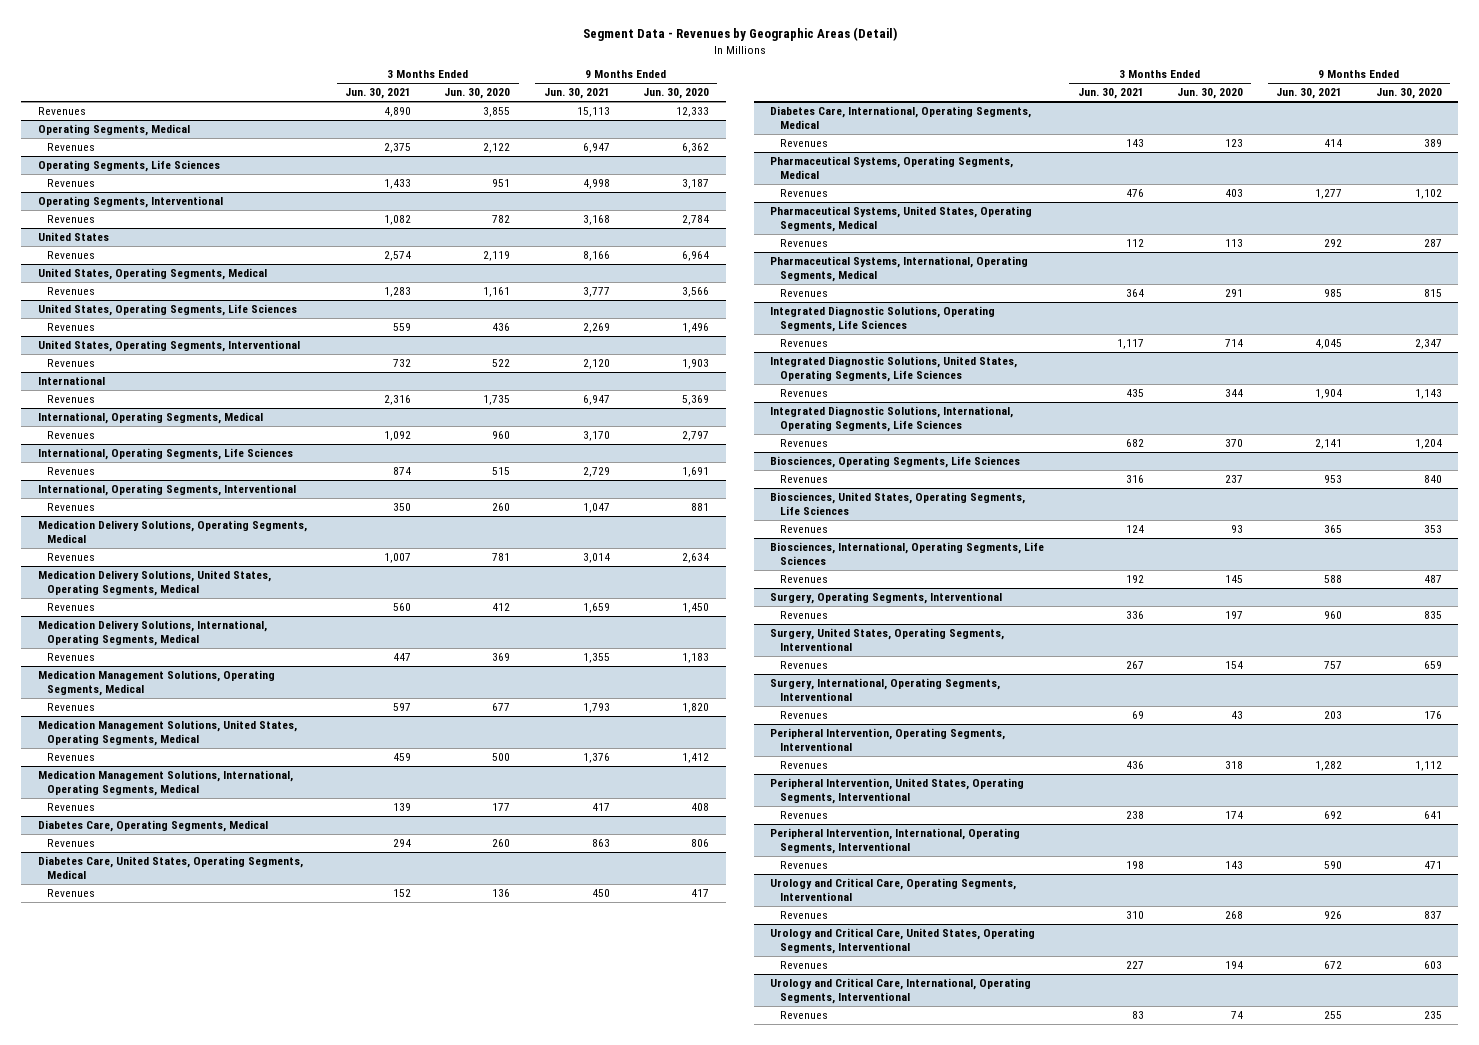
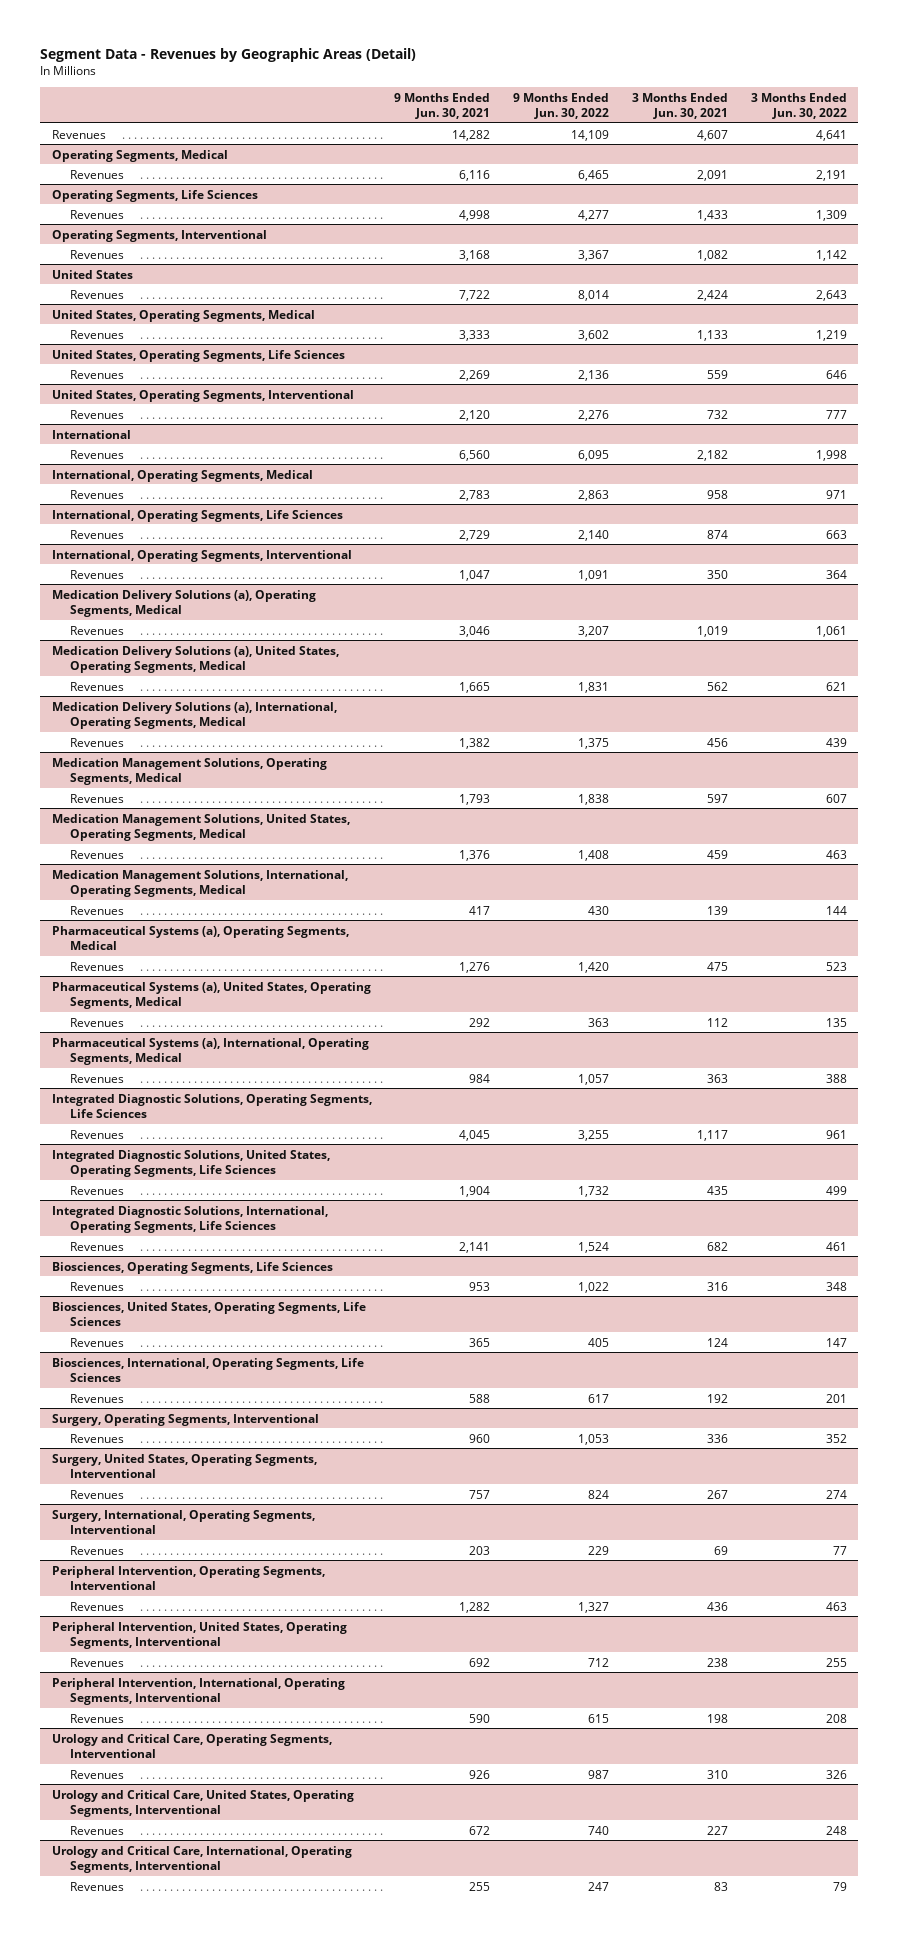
- | 3 Months Ended Jun. 30, 2021 | 3 Months Ended Jun. 30, 2020 | 9 Months Ended Jun. 30, 2021 | 9 Months Ended Jun. 30, 2020
+ | 9 Months Ended Jun. 30, 2021 | 9 Months Ended Jun. 30, 2022 | 3 Months Ended Jun. 30, 2021 | 3 Months Ended Jun. 30, 2022
- Revenues | 4,890 | 3,855 | 15,113 | 12,333
+ Revenues | 14,282 | 14,109 | 4,607 | 4,641
@ Operating Segments, Medical
- Revenues | 2,375 | 2,122 | 6,947 | 6,362
+ Revenues | 6,116 | 6,465 | 2,091 | 2,191
@ United States
- Revenues | 2,574 | 2,119 | 8,166 | 6,964
+ Revenues | 7,722 | 8,014 | 2,424 | 2,643
@ United States, Operating Segments, Medical
- Revenues | 1,283 | 1,161 | 3,777 | 3,566
+ Revenues | 3,333 | 3,602 | 1,133 | 1,219
@ International
- Revenues | 2,316 | 1,735 | 6,947 | 5,369
+ Revenues | 6,560 | 6,095 | 2,182 | 1,998
@ International, Operating Segments, Medical
- Revenues | 1,092 | 960 | 3,170 | 2,797
+ Revenues | 2,783 | 2,863 | 958 | 971
- Medication Delivery Solutions, Operating Segments, Medical
- Revenues | 1,007 | 781 | 3,014 | 2,634
- Medication Delivery Solutions, United States, Operating Segments, Medical
- Revenues | 560 | 412 | 1,659 | 1,450
- Medication Delivery Solutions, International, Operating Segments, Medical
- Revenues | 447 | 369 | 1,355 | 1,183
+ Medication Delivery Solutions (a), Operating Segments, Medical
+ Revenues | 3,046 | 3,207 | 1,019 | 1,061
+ Medication Delivery Solutions (a), United States, Operating Segments, Medical
+ Revenues | 1,665 | 1,831 | 562 | 621
+ Medication Delivery Solutions (a), International, Operating Segments, Medical
+ Revenues | 1,382 | 1,375 | 456 | 439
- Diabetes Care, Operating Segments, Medical
- Revenues | 294 | 260 | 863 | 806
- Diabetes Care, United States, Operating Segments, Medical
- Revenues | 152 | 136 | 450 | 417
- Diabetes Care, International, Operating Segments, Medical
- Revenues | 143 | 123 | 414 | 389
- Pharmaceutical Systems, Operating Segments, Medical
- Revenues | 476 | 403 | 1,277 | 1,102
- Pharmaceutical Systems, United States, Operating Segments, Medical
+ Pharmaceutical Systems (a), Operating Segments, Medical
+ Revenues | 1,276 | 1,420 | 475 | 523
+ Pharmaceutical Systems (a), United States, Operating Segments, Medical
- Pharmaceutical Systems, International, Operating Segments, Medical
- Revenues | 364 | 291 | 985 | 815
+ Pharmaceutical Systems (a), International, Operating Segments, Medical
+ Revenues | 984 | 1,057 | 363 | 388

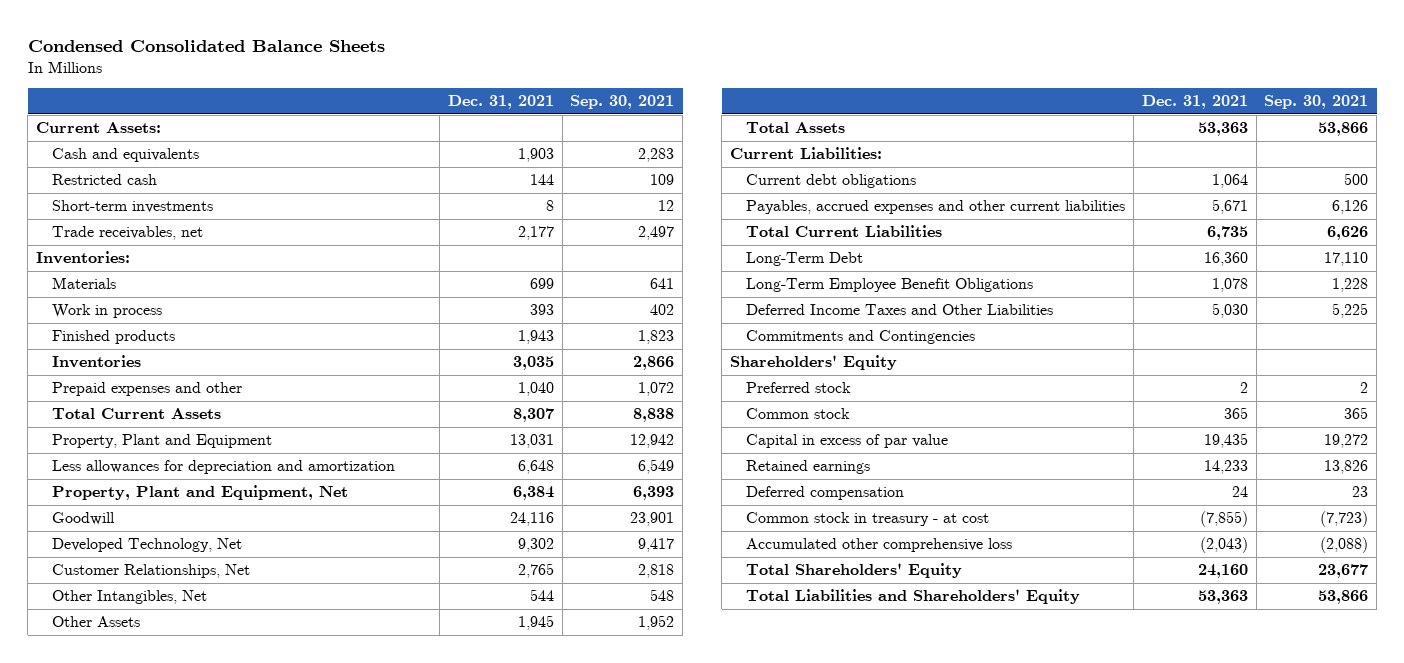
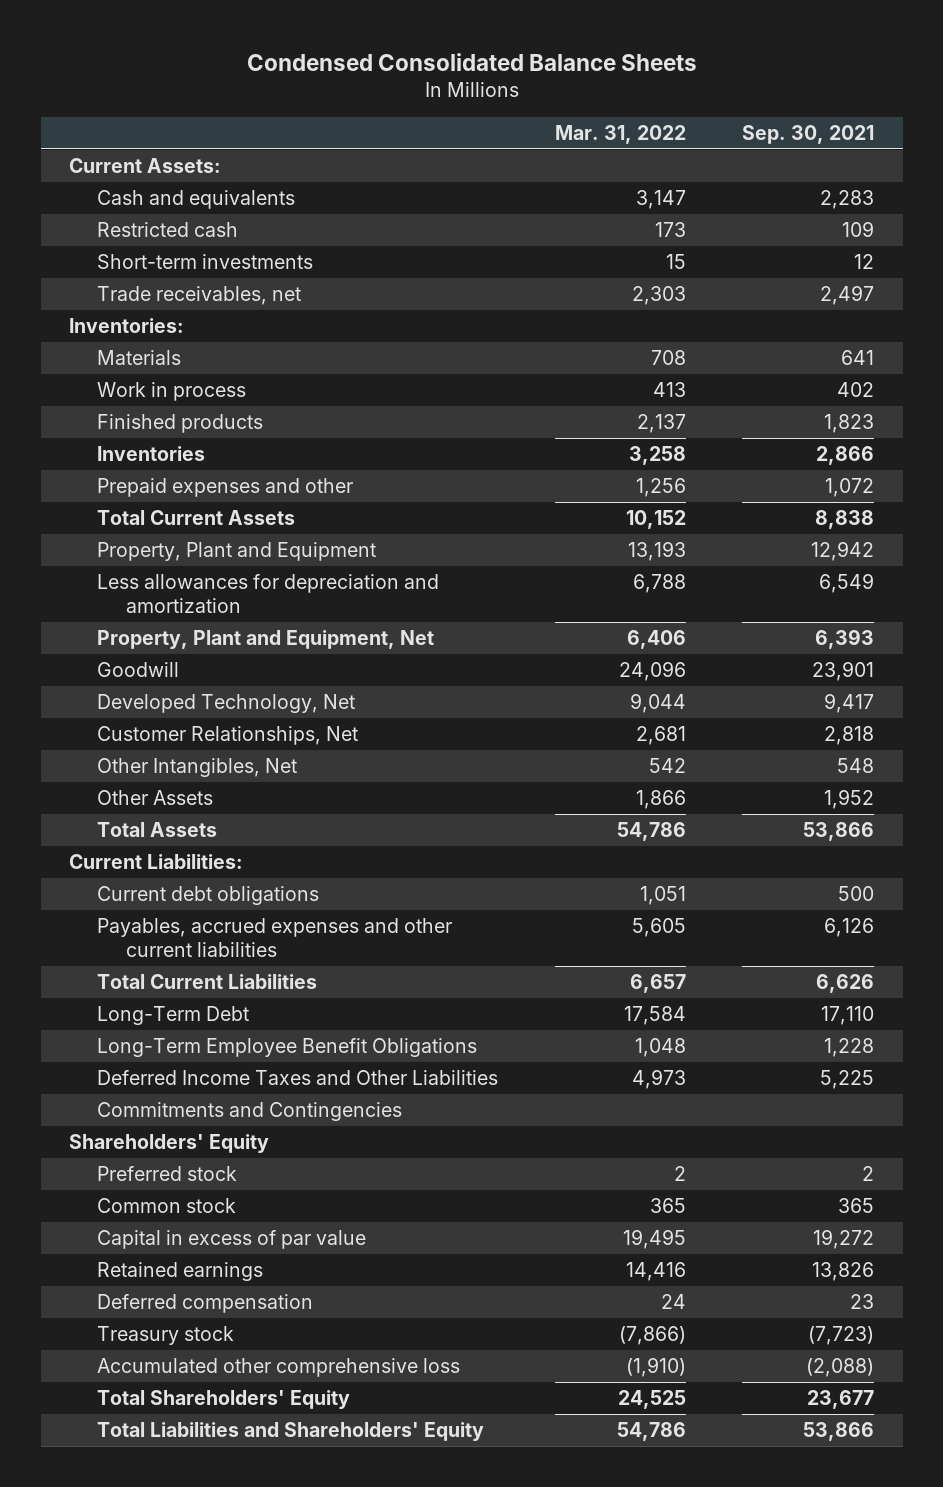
- | Dec. 31, 2021 | Sep. 30, 2021
+ | Mar. 31, 2022 | Sep. 30, 2021
- Common stock in treasury - at cost | (7,855) | (7,723)
+ Treasury stock | (7,866) | (7,723)

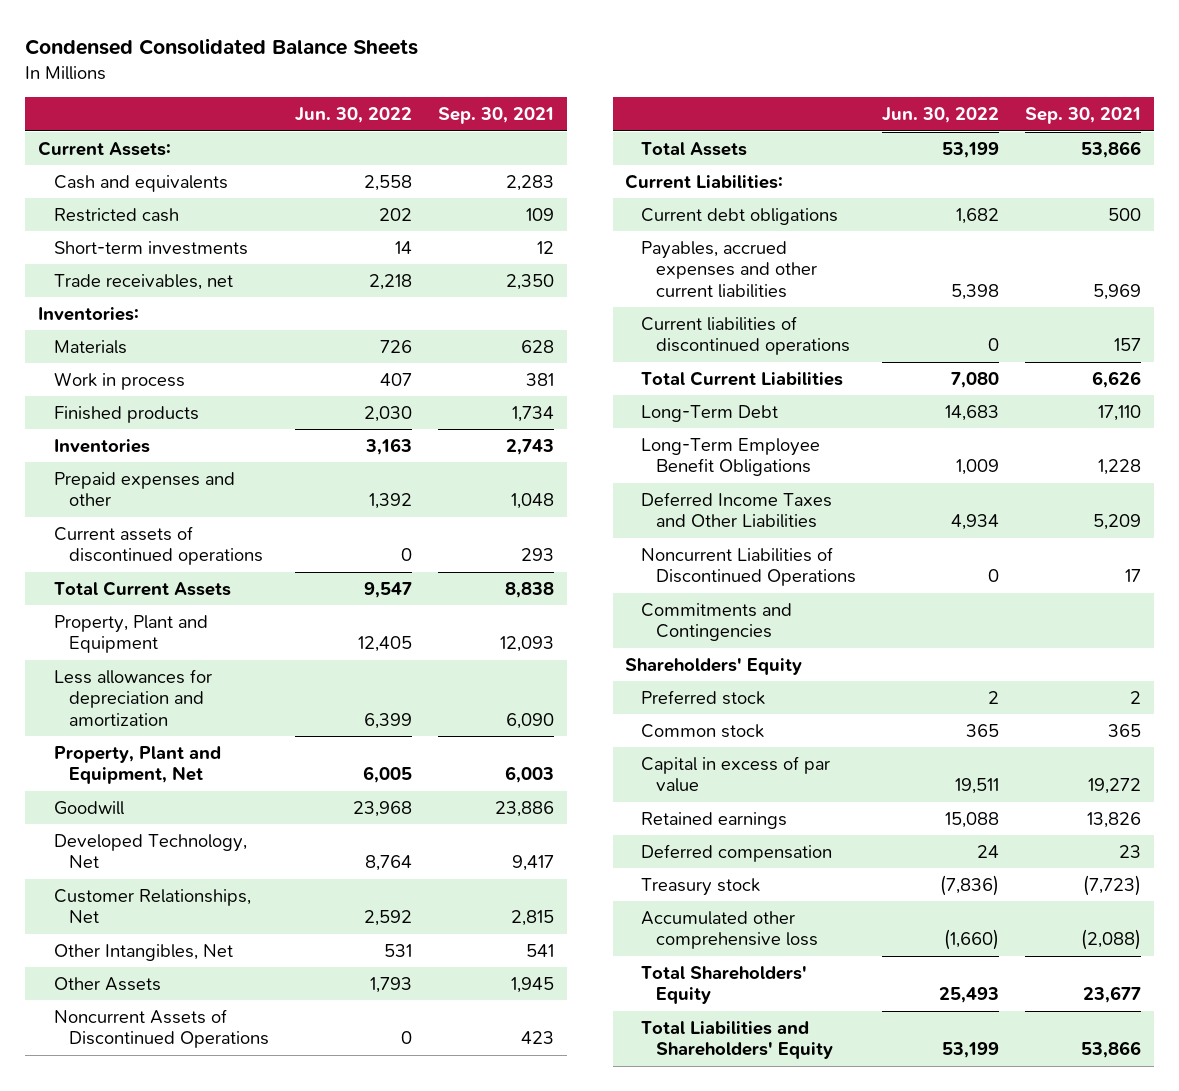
- | Mar. 31, 2022 | Sep. 30, 2021
+ | Jun. 30, 2022 | Sep. 30, 2021
- Trade receivables, net | 2,303 | 2,497
+ Trade receivables, net | 2,218 | 2,350
- Materials | 708 | 641
- Work in process | 413 | 402
- Finished products | 2,137 | 1,823
- Inventories | 3,258 | 2,866
- Prepaid expenses and other | 1,256 | 1,072
+ Materials | 726 | 628
+ Work in process | 407 | 381
+ Finished products | 2,030 | 1,734
+ Inventories | 3,163 | 2,743
+ Prepaid expenses and other | 1,392 | 1,048
+ Current assets of discontinued operations | 0 | 293
- Property, Plant and Equipment | 13,193 | 12,942
- Less allowances for depreciation and amortization | 6,788 | 6,549
- Property, Plant and Equipment, Net | 6,406 | 6,393
- Goodwill | 24,096 | 23,901
+ Property, Plant and Equipment | 12,405 | 12,093
+ Less allowances for depreciation and amortization | 6,399 | 6,090
+ Property, Plant and Equipment, Net | 6,005 | 6,003
+ Goodwill | 23,968 | 23,886
- Customer Relationships, Net | 2,681 | 2,818
- Other Intangibles, Net | 542 | 548
- Other Assets | 1,866 | 1,952
+ Customer Relationships, Net | 2,592 | 2,815
+ Other Intangibles, Net | 531 | 541
+ Other Assets | 1,793 | 1,945
+ Noncurrent Assets of Discontinued Operations | 0 | 423
- Payables, accrued expenses and other current liabilities | 5,605 | 6,126
+ Payables, accrued expenses and other current liabilities | 5,398 | 5,969
+ Current liabilities of discontinued operations | 0 | 157
- Deferred Income Taxes and Other Liabilities | 4,973 | 5,225
+ Deferred Income Taxes and Other Liabilities | 4,934 | 5,209
+ Noncurrent Liabilities of Discontinued Operations | 0 | 17

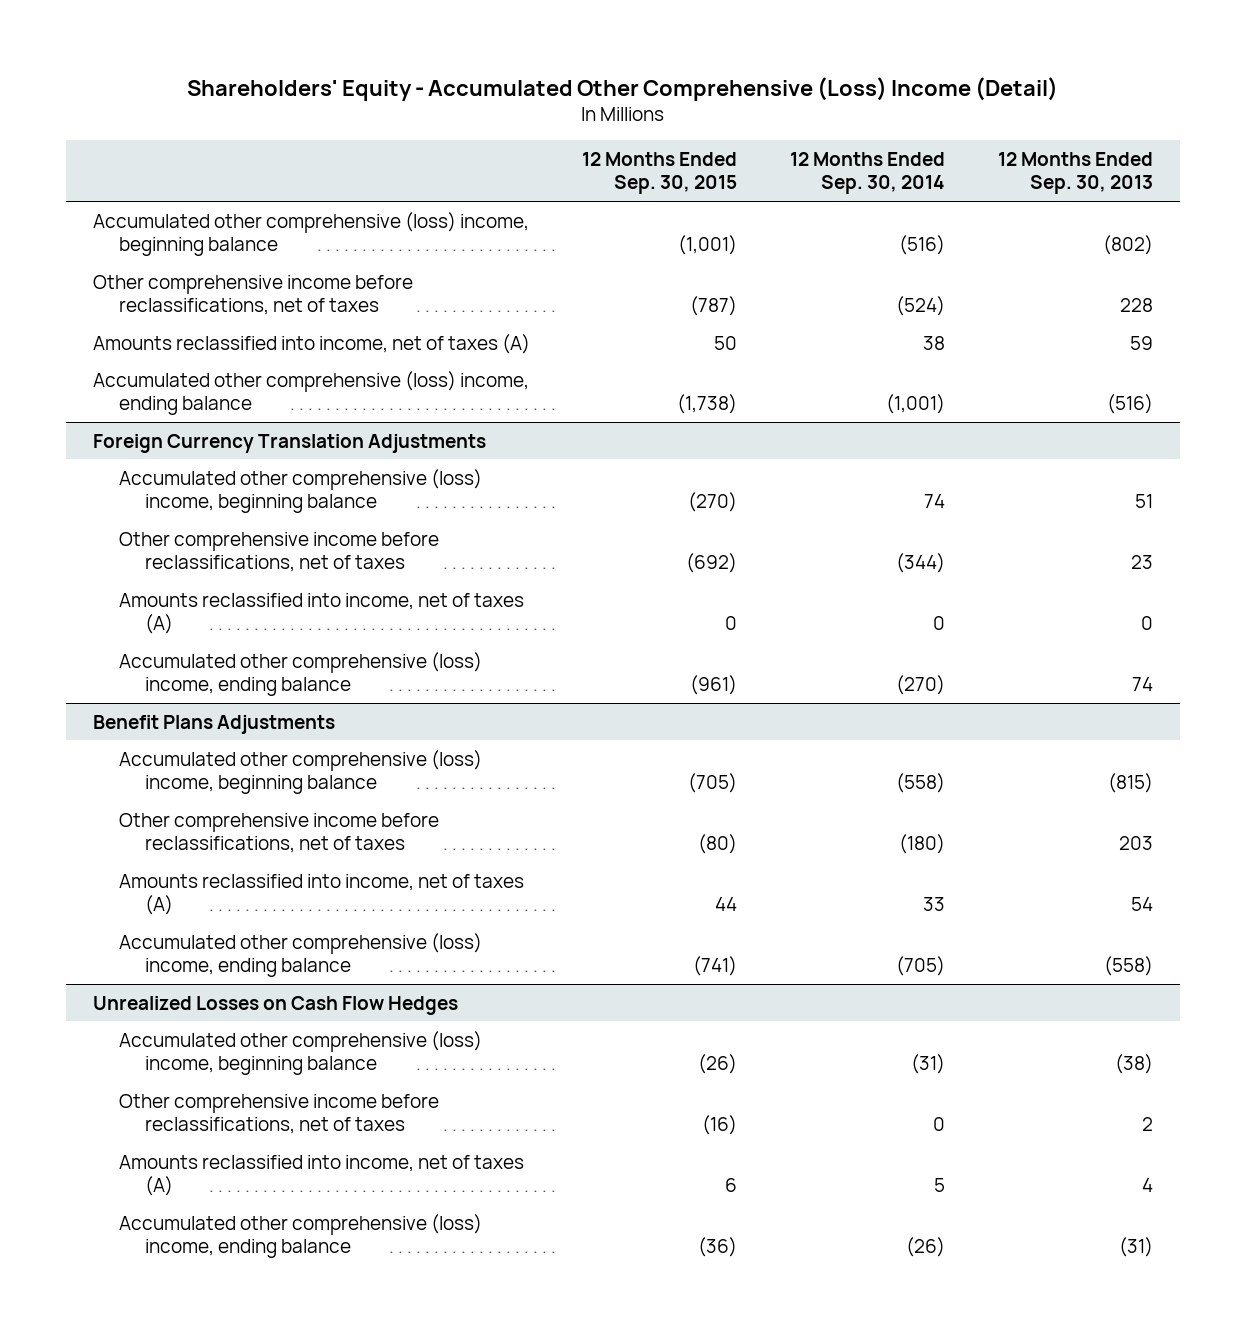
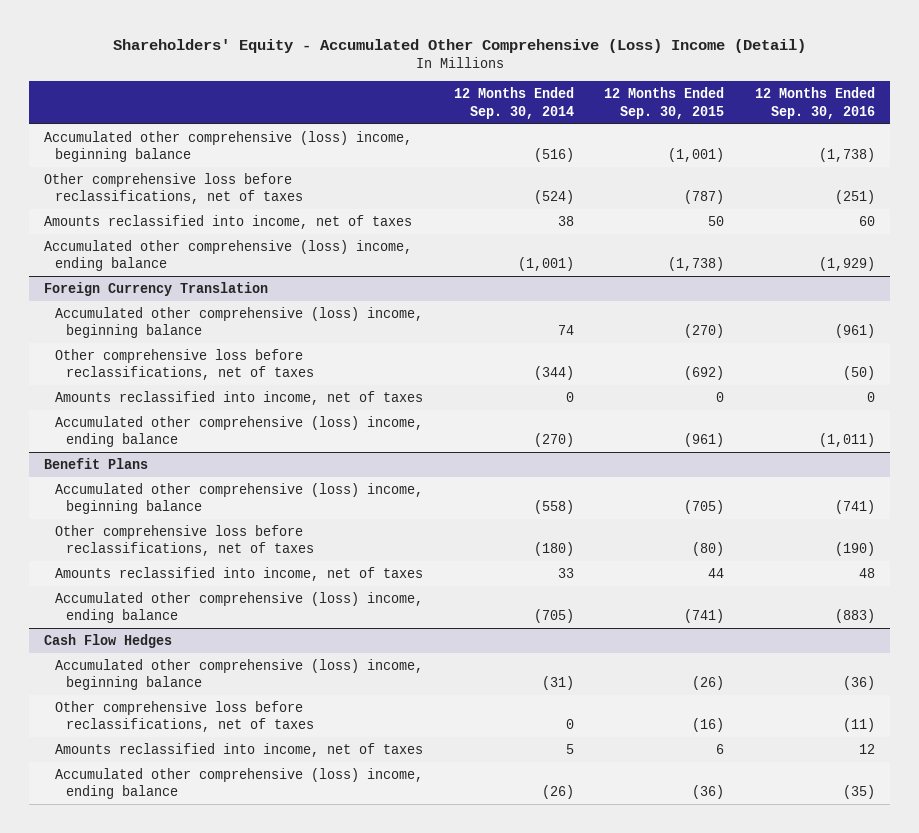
- | 12 Months Ended Sep. 30, 2015 | 12 Months Ended Sep. 30, 2014 | 12 Months Ended Sep. 30, 2013
+ | 12 Months Ended Sep. 30, 2014 | 12 Months Ended Sep. 30, 2015 | 12 Months Ended Sep. 30, 2016
- Other comprehensive income before reclassifications, net of taxes | (787) | (524) | 228
- Amounts reclassified into income, net of taxes (A) | 50 | 38 | 59
+ Other comprehensive loss before reclassifications, net of taxes | (524) | (787) | (251)
+ Amounts reclassified into income, net of taxes | 38 | 50 | 60
- Foreign Currency Translation Adjustments
+ Foreign Currency Translation
- Other comprehensive income before reclassifications, net of taxes | (692) | (344) | 23
- Amounts reclassified into income, net of taxes (A) | 0 | 0 | 0
+ Other comprehensive loss before reclassifications, net of taxes | (344) | (692) | (50)
+ Amounts reclassified into income, net of taxes | 0 | 0 | 0
- Benefit Plans Adjustments
+ Benefit Plans
- Other comprehensive income before reclassifications, net of taxes | (80) | (180) | 203
- Amounts reclassified into income, net of taxes (A) | 44 | 33 | 54
+ Other comprehensive loss before reclassifications, net of taxes | (180) | (80) | (190)
+ Amounts reclassified into income, net of taxes | 33 | 44 | 48
- Unrealized Losses on Cash Flow Hedges
+ Cash Flow Hedges
- Other comprehensive income before reclassifications, net of taxes | (16) | 0 | 2
- Amounts reclassified into income, net of taxes (A) | 6 | 5 | 4
+ Other comprehensive loss before reclassifications, net of taxes | 0 | (16) | (11)
+ Amounts reclassified into income, net of taxes | 5 | 6 | 12

